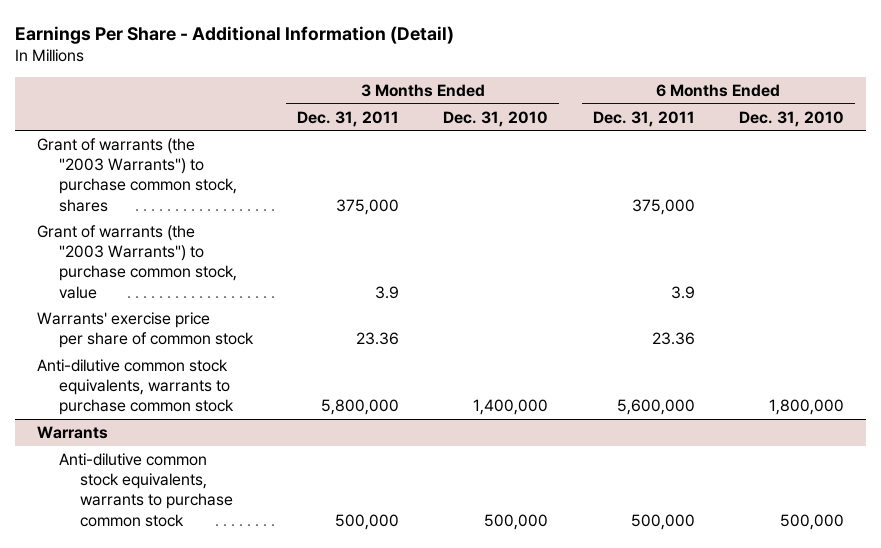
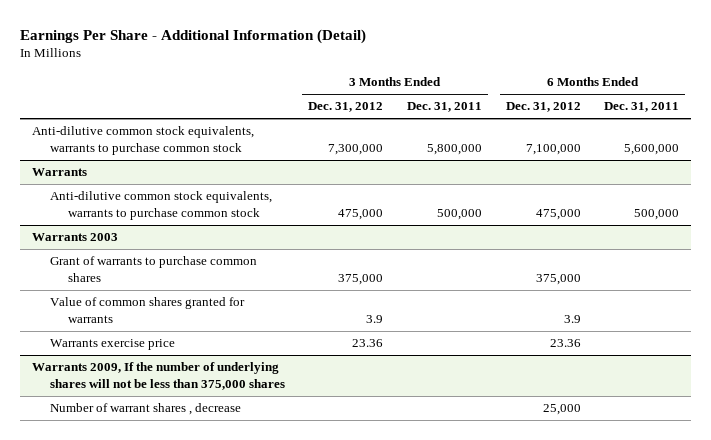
- | 3 Months Ended Dec. 31, 2011 | 3 Months Ended Dec. 31, 2010 | 6 Months Ended Dec. 31, 2011 | 6 Months Ended Dec. 31, 2010
+ | 3 Months Ended Dec. 31, 2012 | 3 Months Ended Dec. 31, 2011 | 6 Months Ended Dec. 31, 2012 | 6 Months Ended Dec. 31, 2011
- Grant of warrants (the "2003 Warrants") to purchase common stock, shares | 375,000 | | 375,000 |
- Grant of warrants (the "2003 Warrants") to purchase common stock, value | 3.9 | | 3.9 |
- Warrants' exercise price per share of common stock | 23.36 | | 23.36 |
+ Warrants 2003
+ Grant of warrants to purchase common shares | 375,000 | | 375,000 |
+ Value of common shares granted for warrants | 3.9 | | 3.9 |
+ Warrants exercise price | 23.36 | | 23.36 |
+ Warrants 2009, If the number of underlying shares will not be less than 375,000 shares
+ Number of warrant shares , decrease | | | 25,000 |

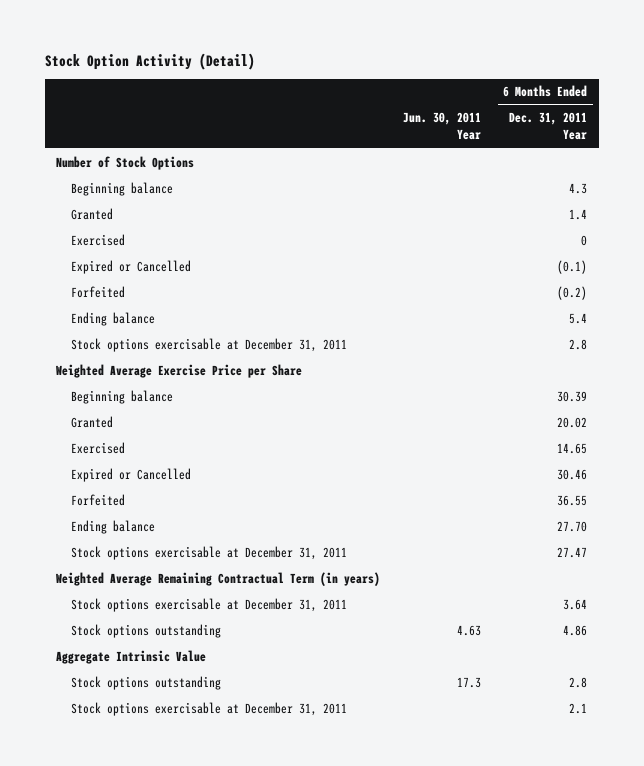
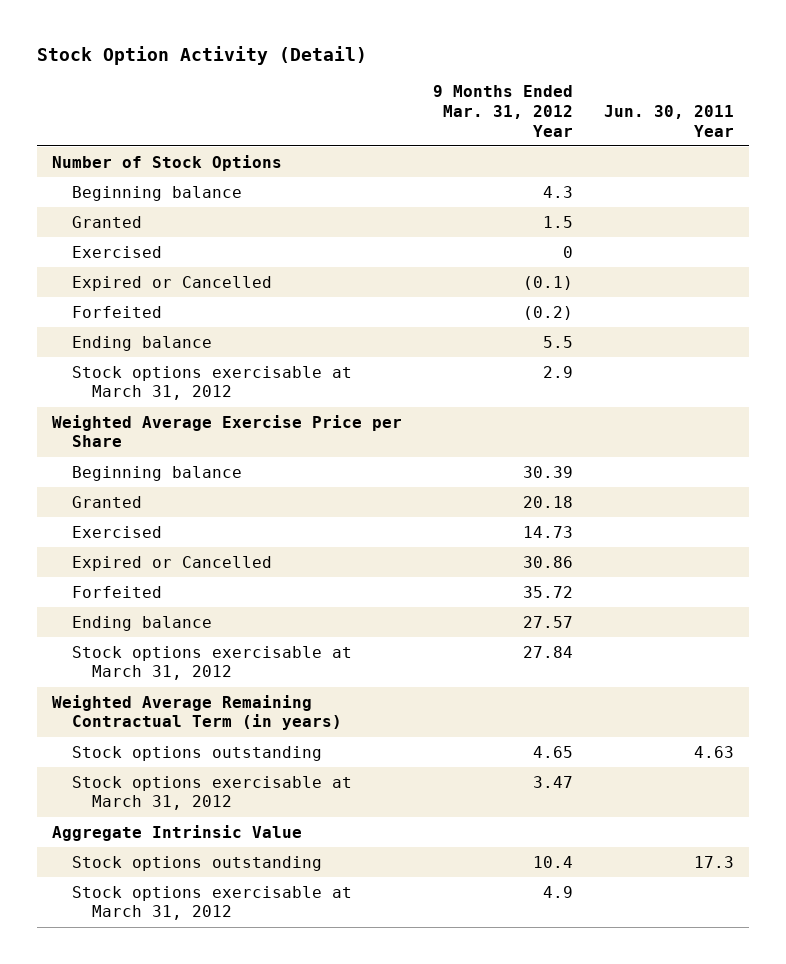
- | Jun. 30, 2011 Year | 6 Months Ended Dec. 31, 2011 Year
+ | 9 Months Ended Mar. 31, 2012 Year | Jun. 30, 2011 Year
- Stock options exercisable at December 31, 2011 | | 2.8
+ Stock options exercisable at March 31, 2012 | 2.9 |
- Stock options exercisable at December 31, 2011 | | 27.47
+ Stock options exercisable at March 31, 2012 | 27.84 |
- Stock options exercisable at December 31, 2011 | | 3.64
+ Stock options exercisable at March 31, 2012 | 3.47 |
- Stock options exercisable at December 31, 2011 | | 2.1
+ Stock options exercisable at March 31, 2012 | 4.9 |

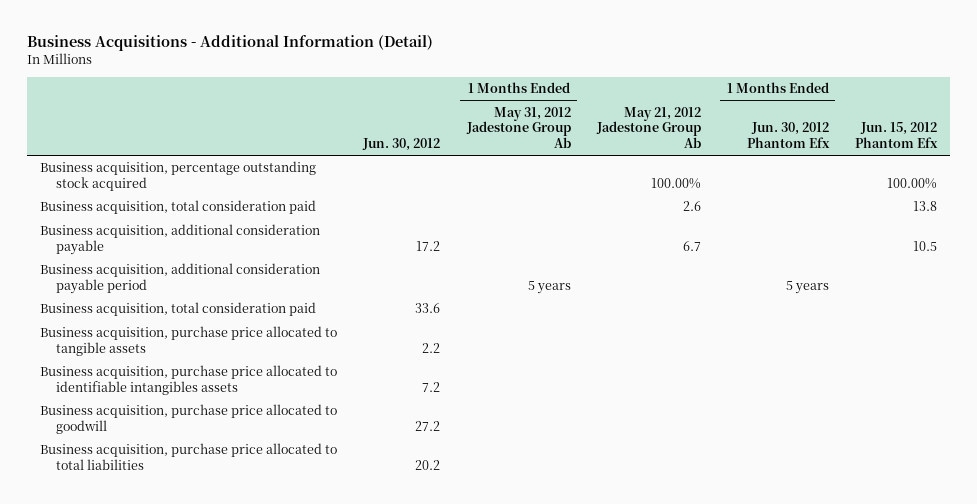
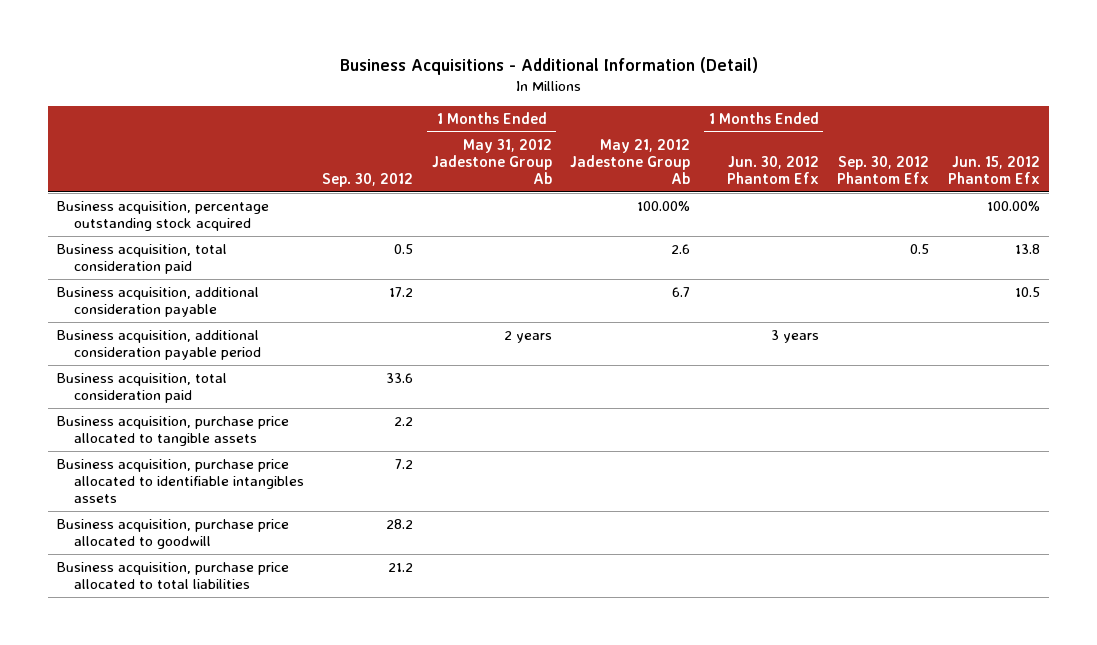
- | Jun. 30, 2012 | 1 Months Ended May 31, 2012 Jadestone Group Ab | May 21, 2012 Jadestone Group Ab | 1 Months Ended Jun. 30, 2012 Phantom Efx | Jun. 15, 2012 Phantom Efx
+ | Sep. 30, 2012 | 1 Months Ended May 31, 2012 Jadestone Group Ab | May 21, 2012 Jadestone Group Ab | 1 Months Ended Jun. 30, 2012 Phantom Efx | Sep. 30, 2012 Phantom Efx | Jun. 15, 2012 Phantom Efx
- Business acquisition, additional consideration payable period | | 5 years | | 5 years |
+ Business acquisition, additional consideration payable period | | 2 years | | 3 years | |

